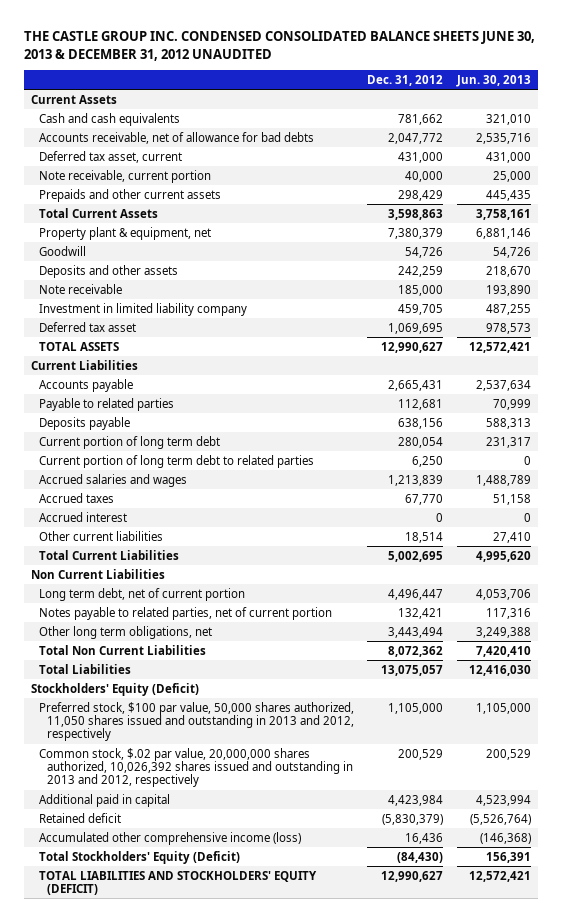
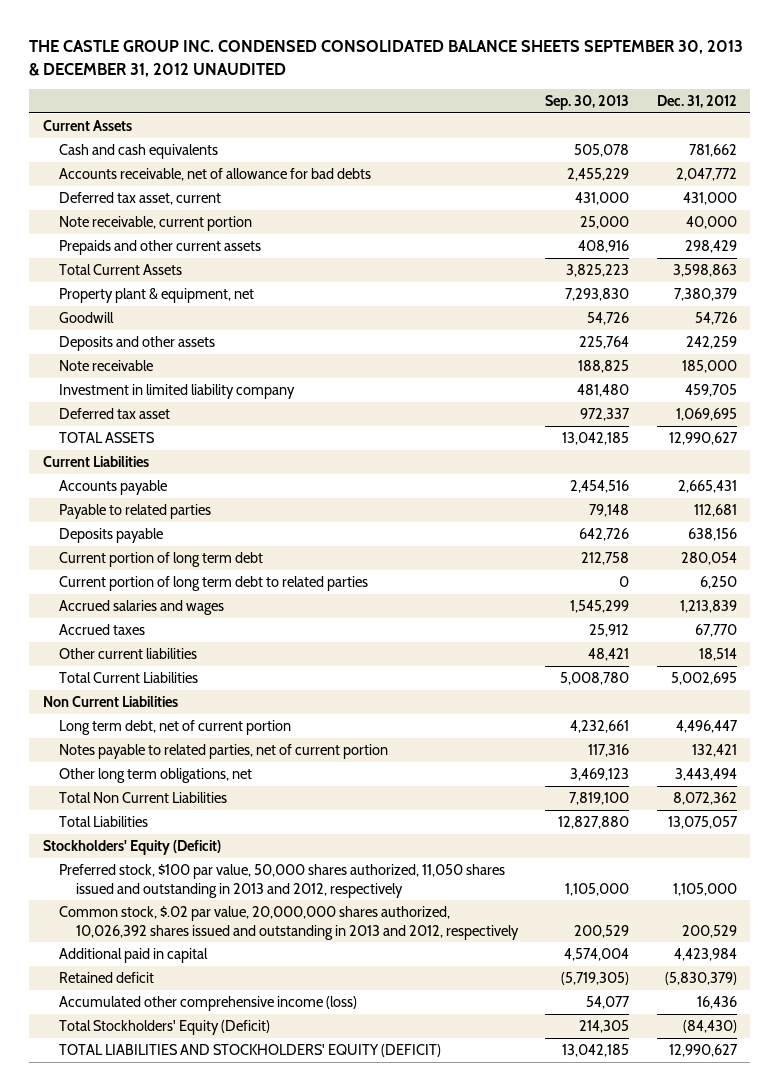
- THE CASTLE GROUP INC. CONDENSED CONSOLIDATED BALANCE SHEETS JUNE 30, 2013 & DECEMBER 31, 2012 UNAUDITED
+ THE CASTLE GROUP INC. CONDENSED CONSOLIDATED BALANCE SHEETS SEPTEMBER 30, 2013 & DECEMBER 31, 2012 UNAUDITED
- | Dec. 31, 2012 | Jun. 30, 2013
+ | Sep. 30, 2013 | Dec. 31, 2012
- Accrued interest | 0 | 0

